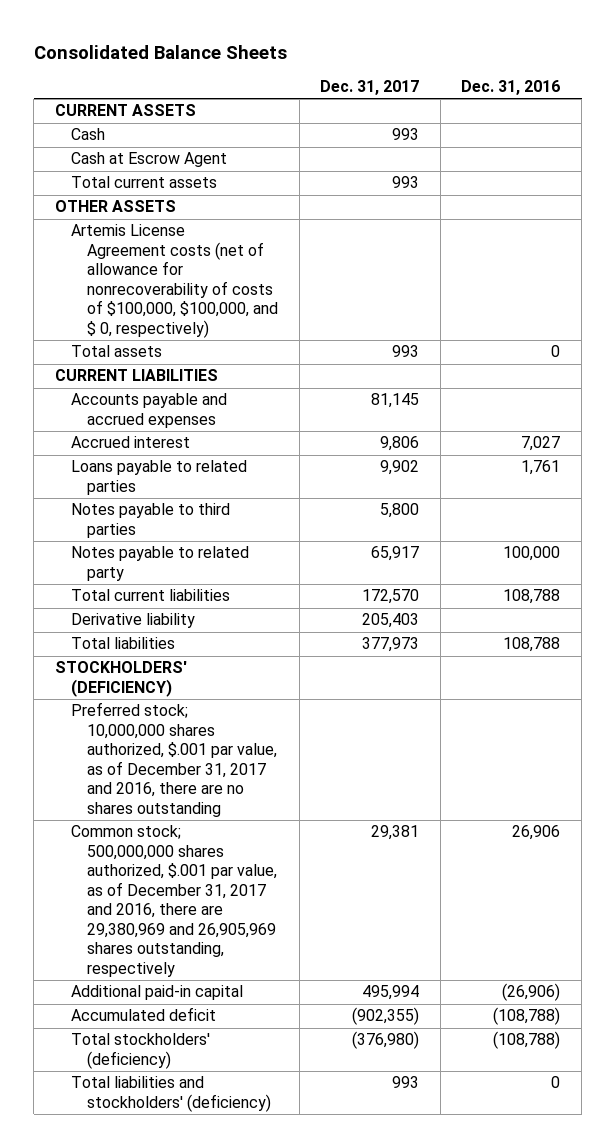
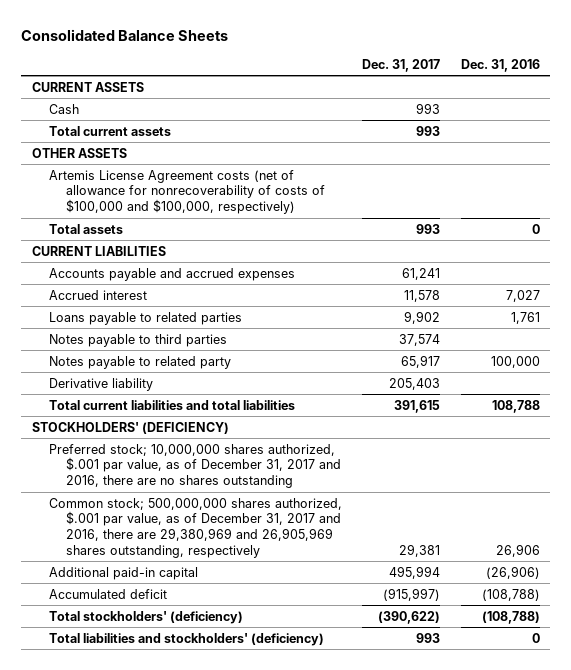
- Cash at Escrow Agent
- Artemis License Agreement costs (net of allowance for nonrecoverability of costs of $100,000, $100,000, and $ 0, respectively)
+ Artemis License Agreement costs (net of allowance for nonrecoverability of costs of $100,000 and $100,000, respectively)
- Accounts payable and accrued expenses | 81,145 |
- Accrued interest | 9,806 | 7,027
+ Accounts payable and accrued expenses | 61,241 |
+ Accrued interest | 11,578 | 7,027
- Notes payable to third parties | 5,800 |
+ Notes payable to third parties | 37,574 |
- Total current liabilities | 172,570 | 108,788
- Total liabilities | 377,973 | 108,788
+ Total current liabilities and total liabilities | 391,615 | 108,788
- Accumulated deficit | (902,355) | (108,788)
- Total stockholders' (deficiency) | (376,980) | (108,788)
+ Accumulated deficit | (915,997) | (108,788)
+ Total stockholders' (deficiency) | (390,622) | (108,788)

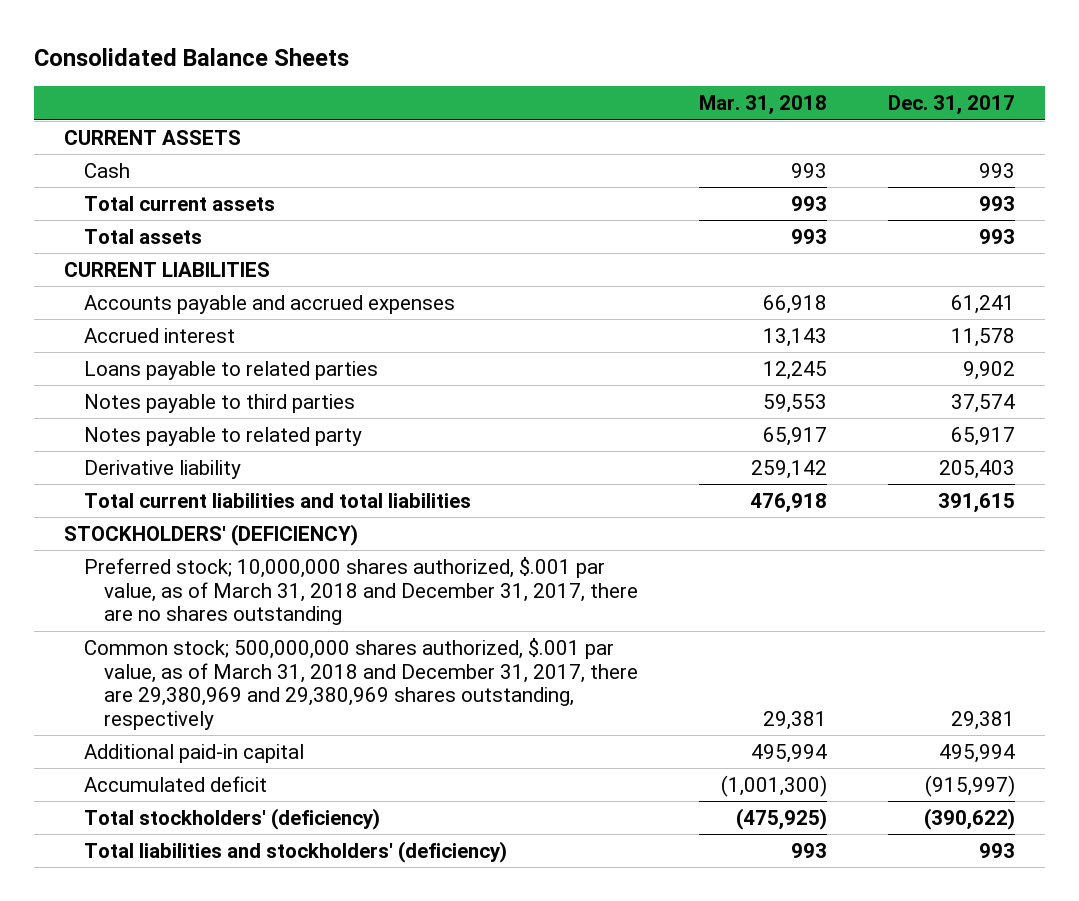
- | Dec. 31, 2017 | Dec. 31, 2016
+ | Mar. 31, 2018 | Dec. 31, 2017
- OTHER ASSETS
- Artemis License Agreement costs (net of allowance for nonrecoverability of costs of $100,000 and $100,000, respectively)
- Preferred stock; 10,000,000 shares authorized, $.001 par value, as of December 31, 2017 and 2016, there are no shares outstanding
- Common stock; 500,000,000 shares authorized, $.001 par value, as of December 31, 2017 and 2016, there are 29,380,969 and 26,905,969 shares outstanding, respectively | 29,381 | 26,906
+ Preferred stock; 10,000,000 shares authorized, $.001 par value, as of March 31, 2018 and December 31, 2017, there are no shares outstanding
+ Common stock; 500,000,000 shares authorized, $.001 par value, as of March 31, 2018 and December 31, 2017, there are 29,380,969 and 29,380,969 shares outstanding, respectively | 29,381 | 29,381

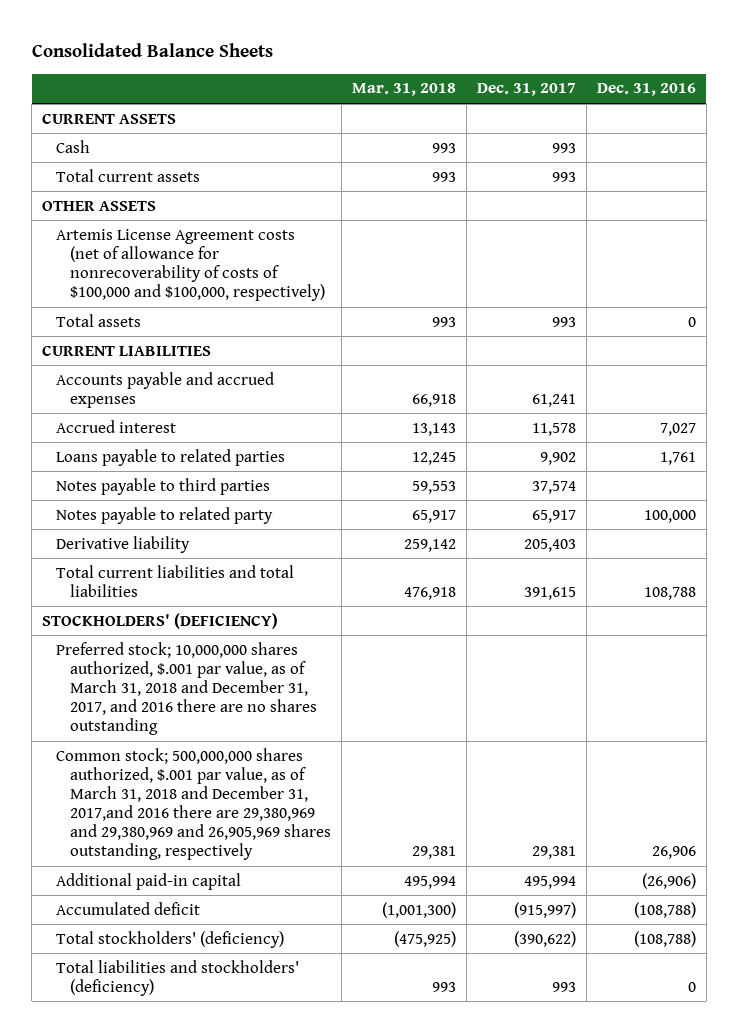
- | Mar. 31, 2018 | Dec. 31, 2017
+ | Mar. 31, 2018 | Dec. 31, 2017 | Dec. 31, 2016
+ OTHER ASSETS
+ Artemis License Agreement costs (net of allowance for nonrecoverability of costs of $100,000 and $100,000, respectively)
- Preferred stock; 10,000,000 shares authorized, $.001 par value, as of March 31, 2018 and December 31, 2017, there are no shares outstanding
- Common stock; 500,000,000 shares authorized, $.001 par value, as of March 31, 2018 and December 31, 2017, there are 29,380,969 and 29,380,969 shares outstanding, respectively | 29,381 | 29,381
+ Preferred stock; 10,000,000 shares authorized, $.001 par value, as of March 31, 2018 and December 31, 2017, and 2016 there are no shares outstanding
+ Common stock; 500,000,000 shares authorized, $.001 par value, as of March 31, 2018 and December 31, 2017,and 2016 there are 29,380,969 and 29,380,969 and 26,905,969 shares outstanding, respectively | 29,381 | 29,381 | 26,906

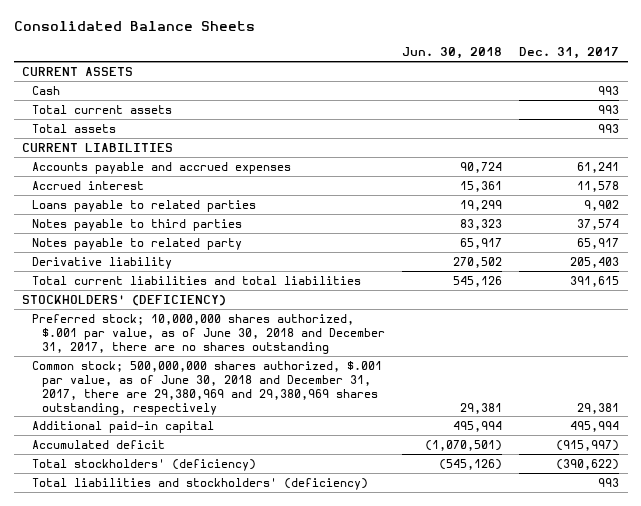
- | Mar. 31, 2018 | Dec. 31, 2017 | Dec. 31, 2016
+ | Jun. 30, 2018 | Dec. 31, 2017
- OTHER ASSETS
- Artemis License Agreement costs (net of allowance for nonrecoverability of costs of $100,000 and $100,000, respectively)
- Preferred stock; 10,000,000 shares authorized, $.001 par value, as of March 31, 2018 and December 31, 2017, and 2016 there are no shares outstanding
- Common stock; 500,000,000 shares authorized, $.001 par value, as of March 31, 2018 and December 31, 2017,and 2016 there are 29,380,969 and 29,380,969 and 26,905,969 shares outstanding, respectively | 29,381 | 29,381 | 26,906
+ Preferred stock; 10,000,000 shares authorized, $.001 par value, as of June 30, 2018 and December 31, 2017, there are no shares outstanding
+ Common stock; 500,000,000 shares authorized, $.001 par value, as of June 30, 2018 and December 31, 2017, there are 29,380,969 and 29,380,969 shares outstanding, respectively | 29,381 | 29,381

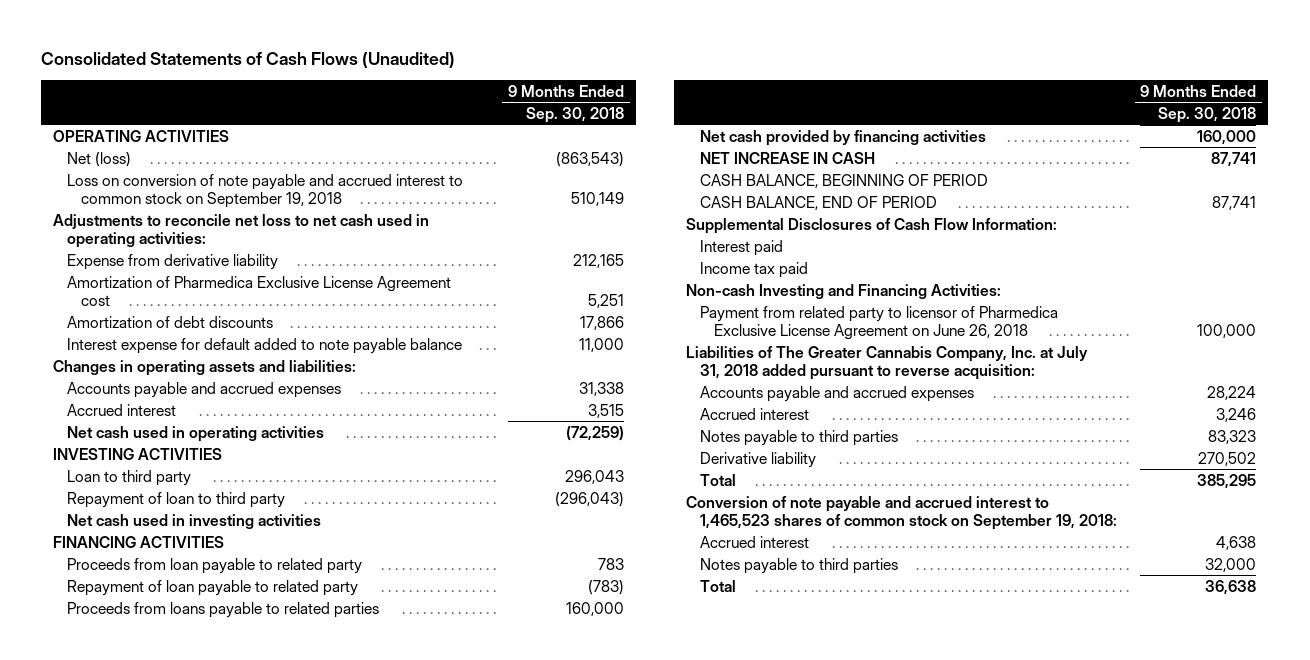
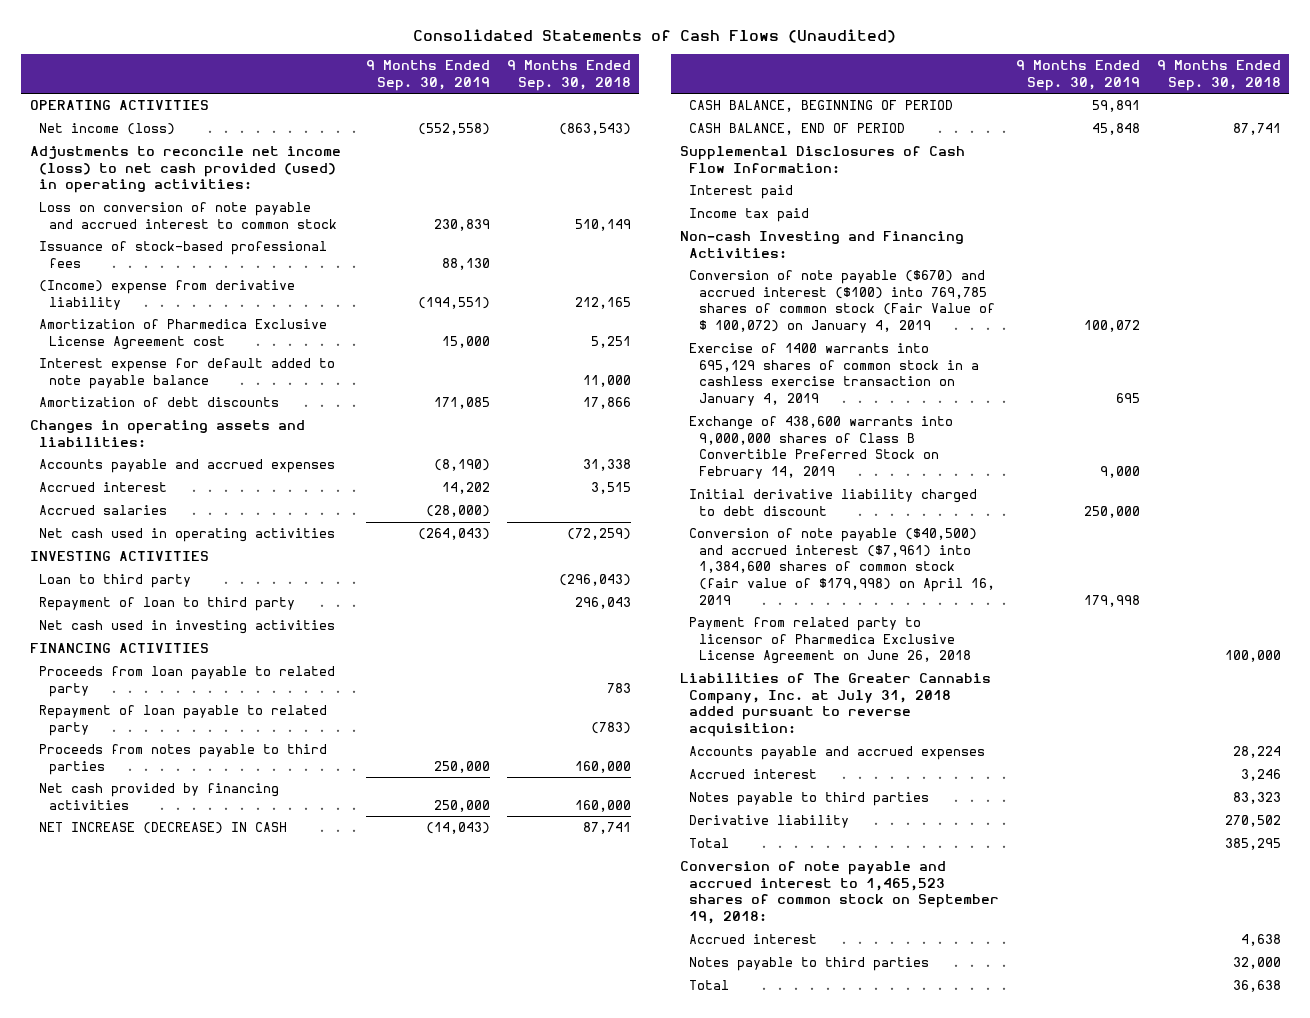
- | 9 Months Ended Sep. 30, 2018
+ | 9 Months Ended Sep. 30, 2019 | 9 Months Ended Sep. 30, 2018
- Net (loss) | (863,543)
- Loss on conversion of note payable and accrued interest to common stock on September 19, 2018 | 510,149
- Adjustments to reconcile net loss to net cash used in operating activities:
- Expense from derivative liability | 212,165
+ Net income (loss) | (552,558) | (863,543)
+ Adjustments to reconcile net income (loss) to net cash provided (used) in operating activities:
+ Loss on conversion of note payable and accrued interest to common stock | 230,839 | 510,149
+ Issuance of stock-based professional fees | 88,130 |
+ (Income) expense from derivative liability | (194,551) | 212,165
moved down: Amortization of debt discounts | 171,085 | 17,866
+ Accrued salaries | (28,000) |
- Loan to third party | 296,043
- Repayment of loan to third party | (296,043)
+ Loan to third party | | (296,043)
+ Repayment of loan to third party | | 296,043
- Proceeds from loans payable to related parties | 160,000
+ Proceeds from notes payable to third parties | 250,000 | 160,000
- NET INCREASE IN CASH | 87,741
+ NET INCREASE (DECREASE) IN CASH | (14,043) | 87,741
+ Conversion of note payable ($670) and accrued interest ($100) into 769,785 shares of common stock (Fair Value of $ 100,072) on January 4, 2019 | 100,072 |
+ Exercise of 1400 warrants into 695,129 shares of common stock in a cashless exercise transaction on January 4, 2019 | 695 |
+ Exchange of 438,600 warrants into 9,000,000 shares of Class B Convertible Preferred Stock on February 14, 2019 | 9,000 |
+ Initial derivative liability charged to debt discount | 250,000 |
+ Conversion of note payable ($40,500) and accrued interest ($7,961) into 1,384,600 shares of common stock (fair value of $179,998) on April 16, 2019 | 179,998 |

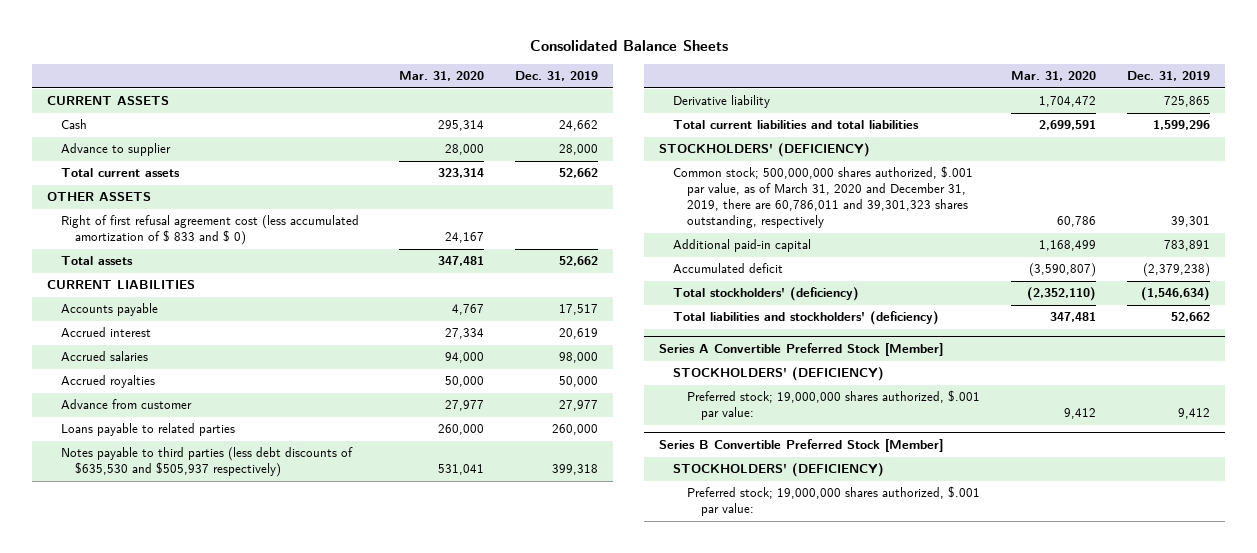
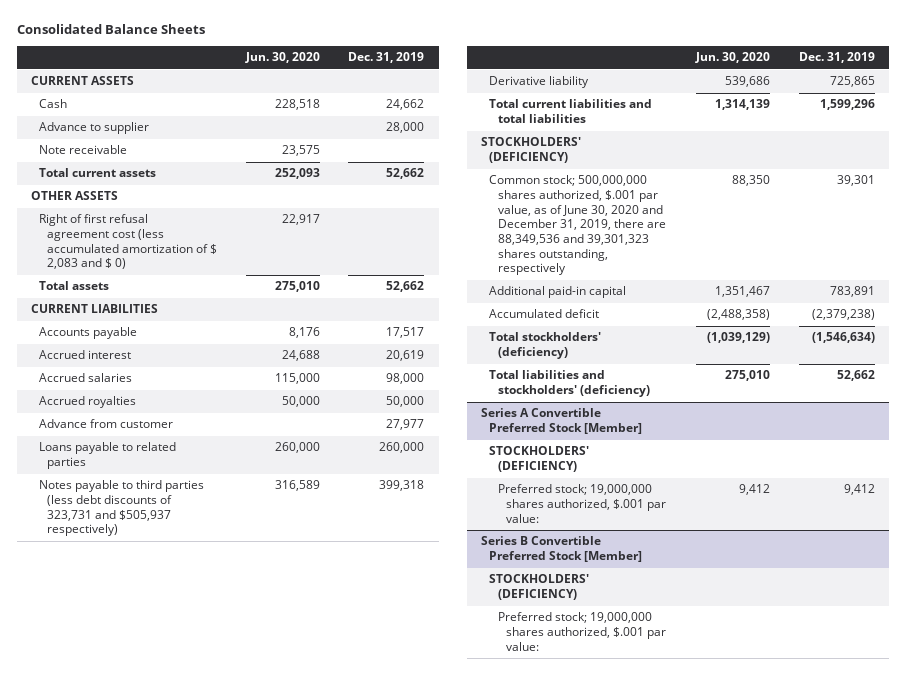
- | Mar. 31, 2020 | Dec. 31, 2019
+ | Jun. 30, 2020 | Dec. 31, 2019
+ Note receivable | 23,575 |
- Right of first refusal agreement cost (less accumulated amortization of $ 833 and $ 0) | 24,167 |
+ Right of first refusal agreement cost (less accumulated amortization of $ 2,083 and $ 0) | 22,917 |
- Notes payable to third parties (less debt discounts of $635,530 and $505,937 respectively) | 531,041 | 399,318
+ Notes payable to third parties (less debt discounts of 323,731 and $505,937 respectively) | 316,589 | 399,318
- Common stock; 500,000,000 shares authorized, $.001 par value, as of March 31, 2020 and December 31, 2019, there are 60,786,011 and 39,301,323 shares outstanding, respectively | 60,786 | 39,301
+ Common stock; 500,000,000 shares authorized, $.001 par value, as of June 30, 2020 and December 31, 2019, there are 88,349,536 and 39,301,323 shares outstanding, respectively | 88,350 | 39,301

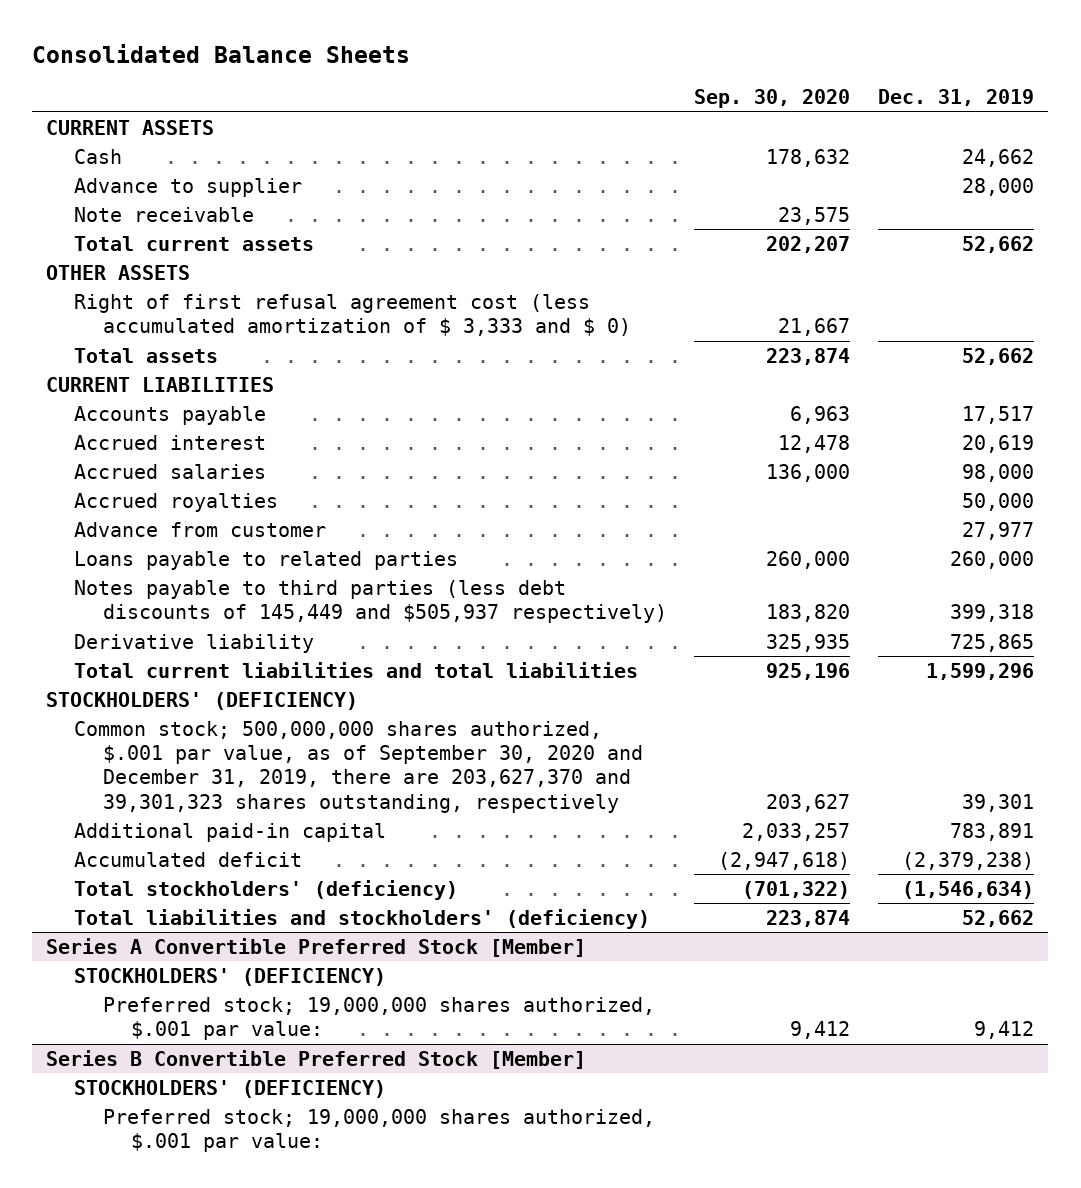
- | Jun. 30, 2020 | Dec. 31, 2019
+ | Sep. 30, 2020 | Dec. 31, 2019
- Right of first refusal agreement cost (less accumulated amortization of $ 2,083 and $ 0) | 22,917 |
+ Right of first refusal agreement cost (less accumulated amortization of $ 3,333 and $ 0) | 21,667 |
- Notes payable to third parties (less debt discounts of 323,731 and $505,937 respectively) | 316,589 | 399,318
+ Notes payable to third parties (less debt discounts of 145,449 and $505,937 respectively) | 183,820 | 399,318
- Common stock; 500,000,000 shares authorized, $.001 par value, as of June 30, 2020 and December 31, 2019, there are 88,349,536 and 39,301,323 shares outstanding, respectively | 88,350 | 39,301
+ Common stock; 500,000,000 shares authorized, $.001 par value, as of September 30, 2020 and December 31, 2019, there are 203,627,370 and 39,301,323 shares outstanding, respectively | 203,627 | 39,301

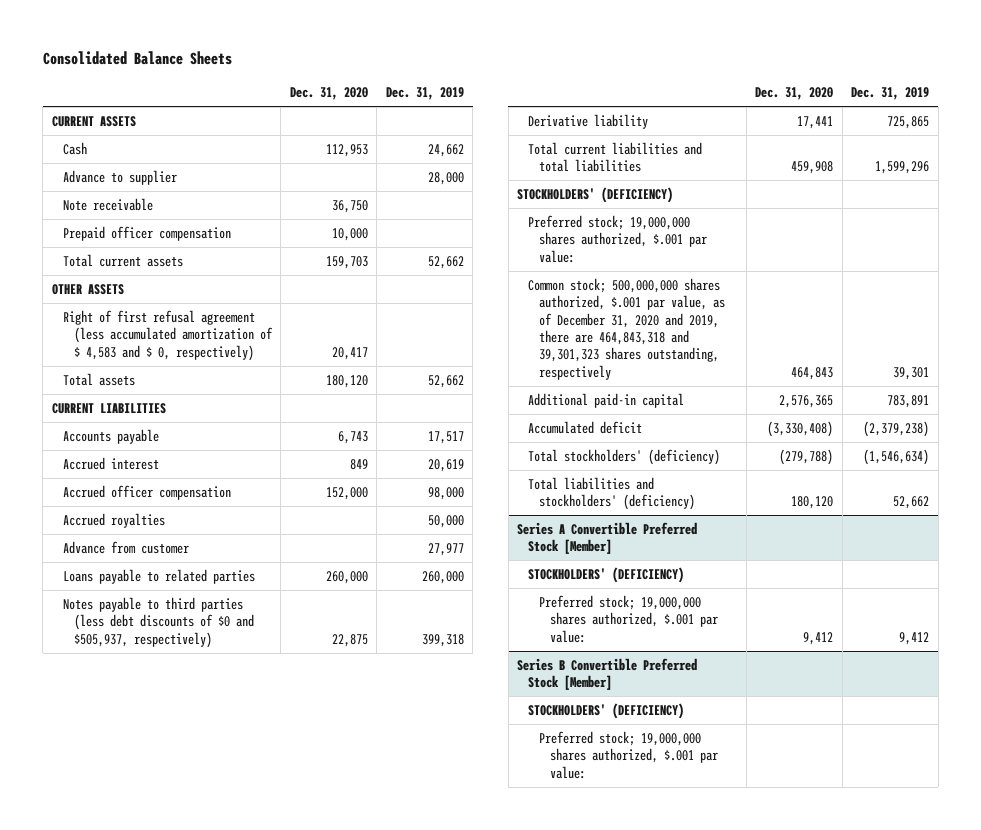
- | Sep. 30, 2020 | Dec. 31, 2019
+ | Dec. 31, 2020 | Dec. 31, 2019
+ Prepaid officer compensation | 10,000 |
- Right of first refusal agreement cost (less accumulated amortization of $ 3,333 and $ 0) | 21,667 |
+ Right of first refusal agreement (less accumulated amortization of $ 4,583 and $ 0, respectively) | 20,417 |
- Accrued salaries | 136,000 | 98,000
+ Accrued officer compensation | 152,000 | 98,000
- Notes payable to third parties (less debt discounts of 145,449 and $505,937 respectively) | 183,820 | 399,318
+ Notes payable to third parties (less debt discounts of $0 and $505,937, respectively) | 22,875 | 399,318
- Common stock; 500,000,000 shares authorized, $.001 par value, as of September 30, 2020 and December 31, 2019, there are 203,627,370 and 39,301,323 shares outstanding, respectively | 203,627 | 39,301
+ Preferred stock; 19,000,000 shares authorized, $.001 par value:
+ Common stock; 500,000,000 shares authorized, $.001 par value, as of December 31, 2020 and 2019, there are 464,843,318 and 39,301,323 shares outstanding, respectively | 464,843 | 39,301

